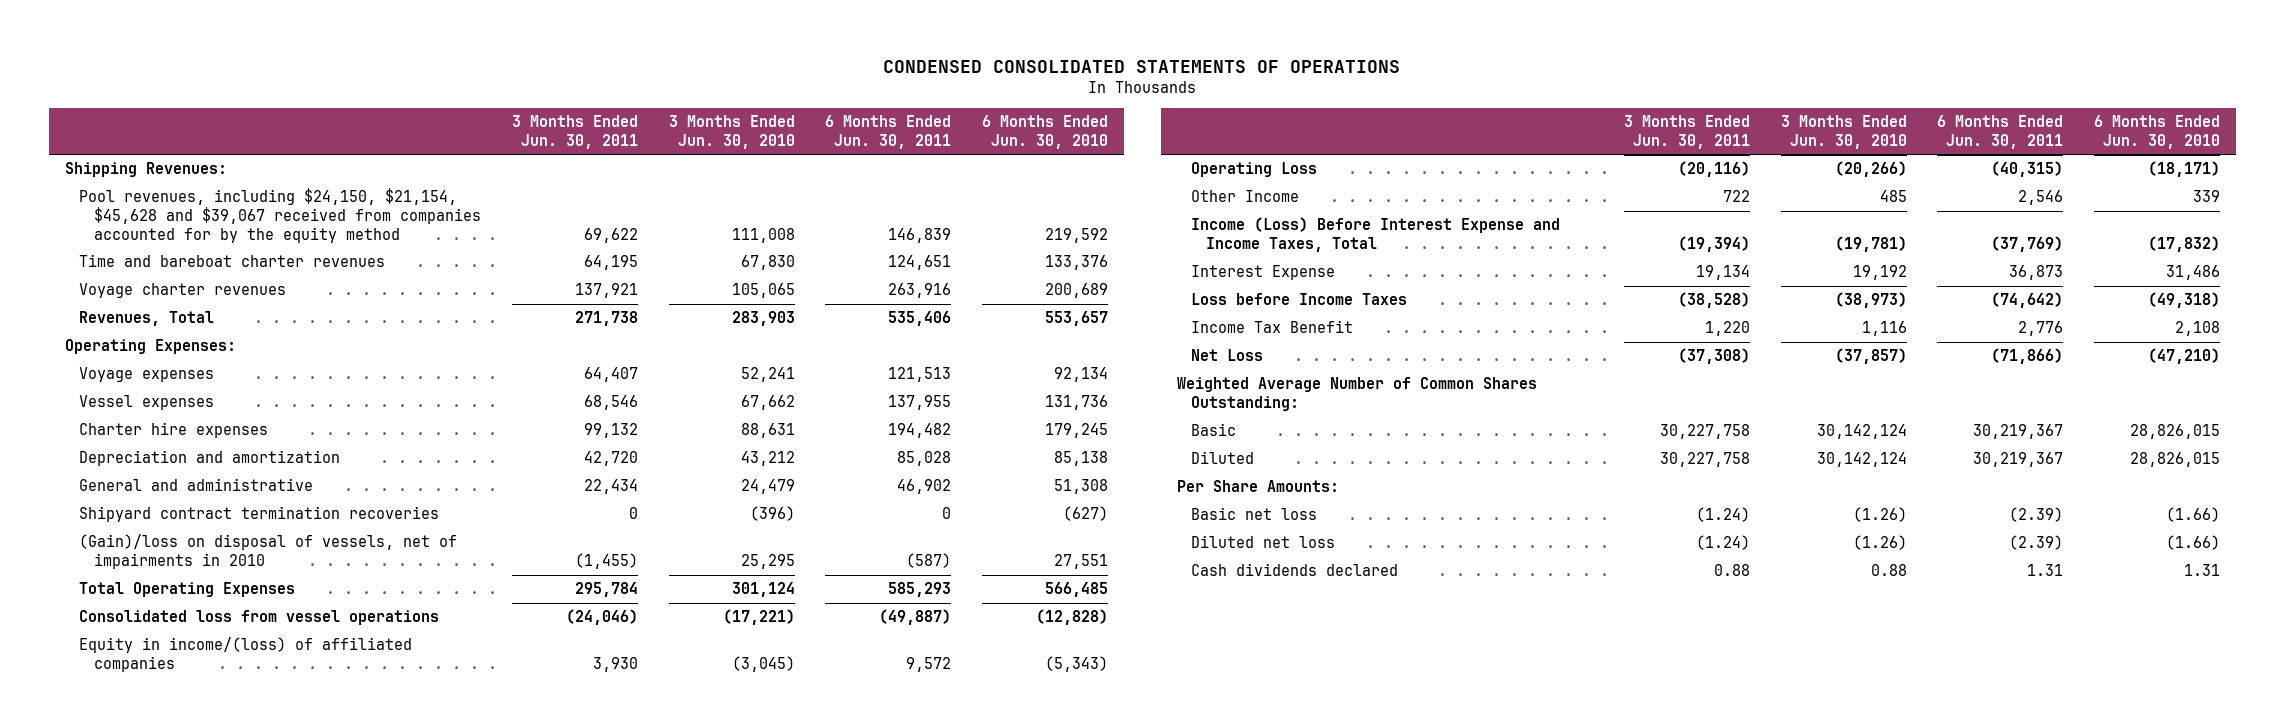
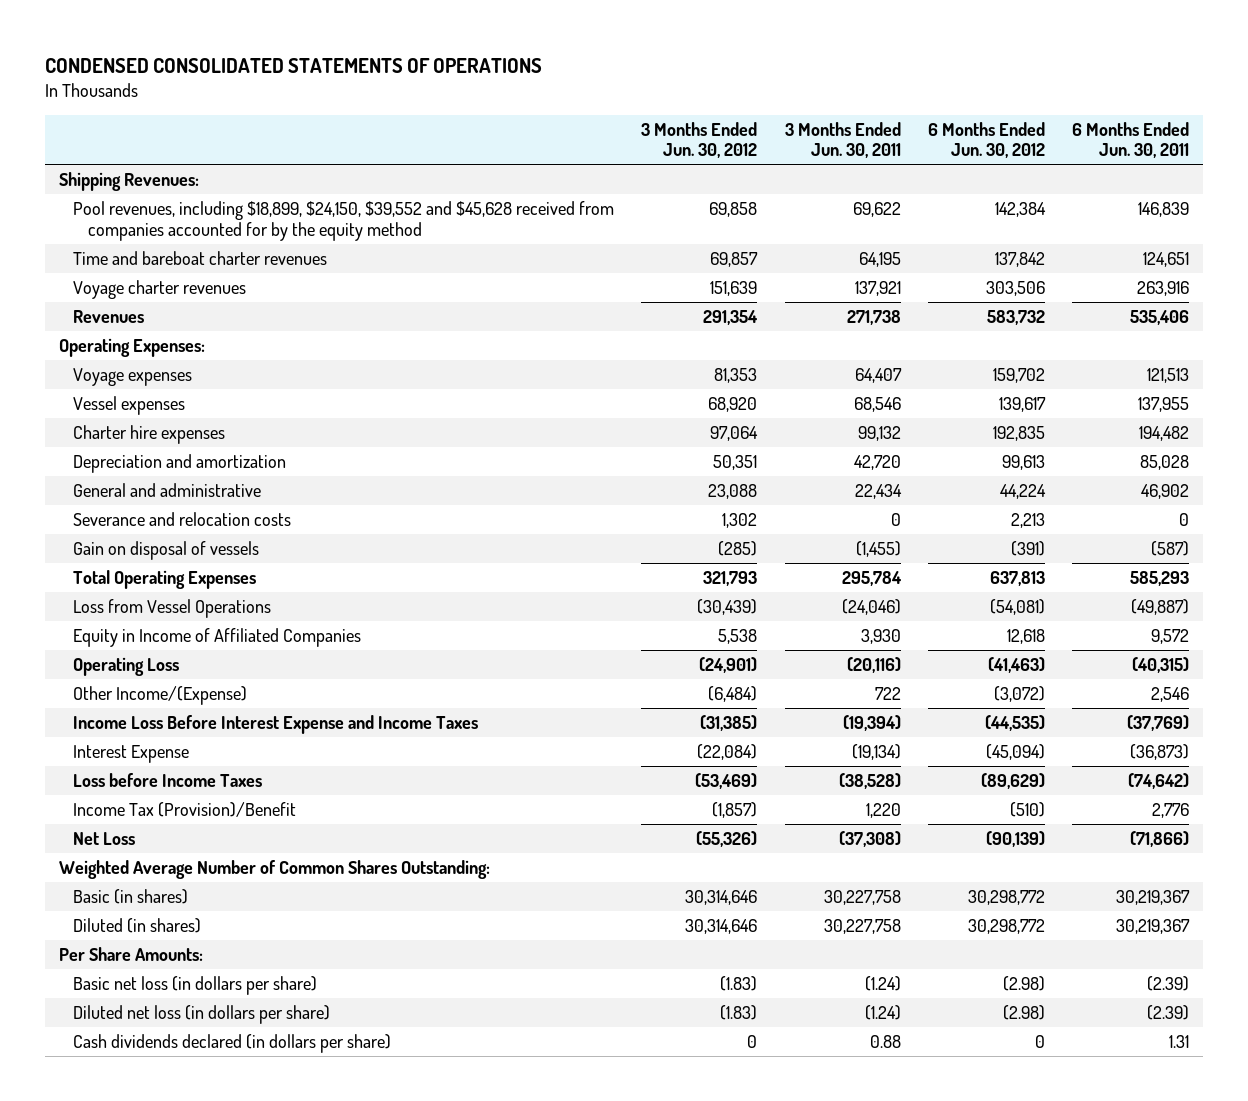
- | 3 Months Ended Jun. 30, 2011 | 3 Months Ended Jun. 30, 2010 | 6 Months Ended Jun. 30, 2011 | 6 Months Ended Jun. 30, 2010
+ | 3 Months Ended Jun. 30, 2012 | 3 Months Ended Jun. 30, 2011 | 6 Months Ended Jun. 30, 2012 | 6 Months Ended Jun. 30, 2011
- Pool revenues, including $24,150, $21,154, $45,628 and $39,067 received from companies accounted for by the equity method | 69,622 | 111,008 | 146,839 | 219,592
+ Pool revenues, including $18,899, $24,150, $39,552 and $45,628 received from companies accounted for by the equity method | 69,858 | 69,622 | 142,384 | 146,839
- Revenues, Total | 271,738 | 283,903 | 535,406 | 553,657
+ Revenues | 291,354 | 271,738 | 583,732 | 535,406
- Shipyard contract termination recoveries | 0 | (396) | 0 | (627)
- (Gain)/loss on disposal of vessels, net of impairments in 2010 | (1,455) | 25,295 | (587) | 27,551
+ Severance and relocation costs | 1,302 | 0 | 2,213 | 0
+ Gain on disposal of vessels | (285) | (1,455) | (391) | (587)
- Consolidated loss from vessel operations | (24,046) | (17,221) | (49,887) | (12,828)
- Equity in income/(loss) of affiliated companies | 3,930 | (3,045) | 9,572 | (5,343)
+ Loss from Vessel Operations | (30,439) | (24,046) | (54,081) | (49,887)
+ Equity in Income of Affiliated Companies | 5,538 | 3,930 | 12,618 | 9,572
- Other Income | 722 | 485 | 2,546 | 339
- Income (Loss) Before Interest Expense and Income Taxes, Total | (19,394) | (19,781) | (37,769) | (17,832)
- Interest Expense | 19,134 | 19,192 | 36,873 | 31,486
+ Other Income/(Expense) | (6,484) | 722 | (3,072) | 2,546
+ Income Loss Before Interest Expense and Income Taxes | (31,385) | (19,394) | (44,535) | (37,769)
+ Interest Expense | (22,084) | (19,134) | (45,094) | (36,873)
- Income Tax Benefit | 1,220 | 1,116 | 2,776 | 2,108
+ Income Tax (Provision)/Benefit | (1,857) | 1,220 | (510) | 2,776
- Basic | 30,227,758 | 30,142,124 | 30,219,367 | 28,826,015
- Diluted | 30,227,758 | 30,142,124 | 30,219,367 | 28,826,015
+ Basic (in shares) | 30,314,646 | 30,227,758 | 30,298,772 | 30,219,367
+ Diluted (in shares) | 30,314,646 | 30,227,758 | 30,298,772 | 30,219,367
- Basic net loss | (1.24) | (1.26) | (2.39) | (1.66)
- Diluted net loss | (1.24) | (1.26) | (2.39) | (1.66)
- Cash dividends declared | 0.88 | 0.88 | 1.31 | 1.31
+ Basic net loss (in dollars per share) | (1.83) | (1.24) | (2.98) | (2.39)
+ Diluted net loss (in dollars per share) | (1.83) | (1.24) | (2.98) | (2.39)
+ Cash dividends declared (in dollars per share) | 0 | 0.88 | 0 | 1.31

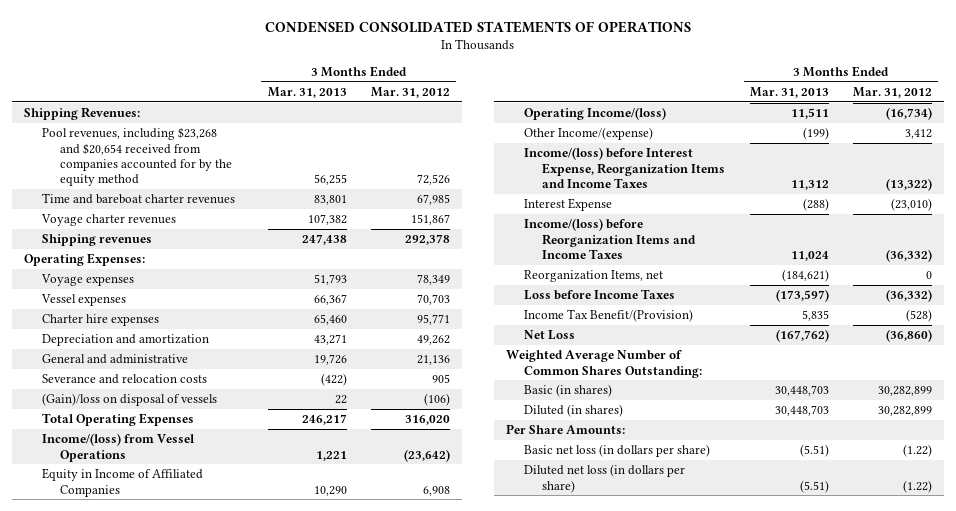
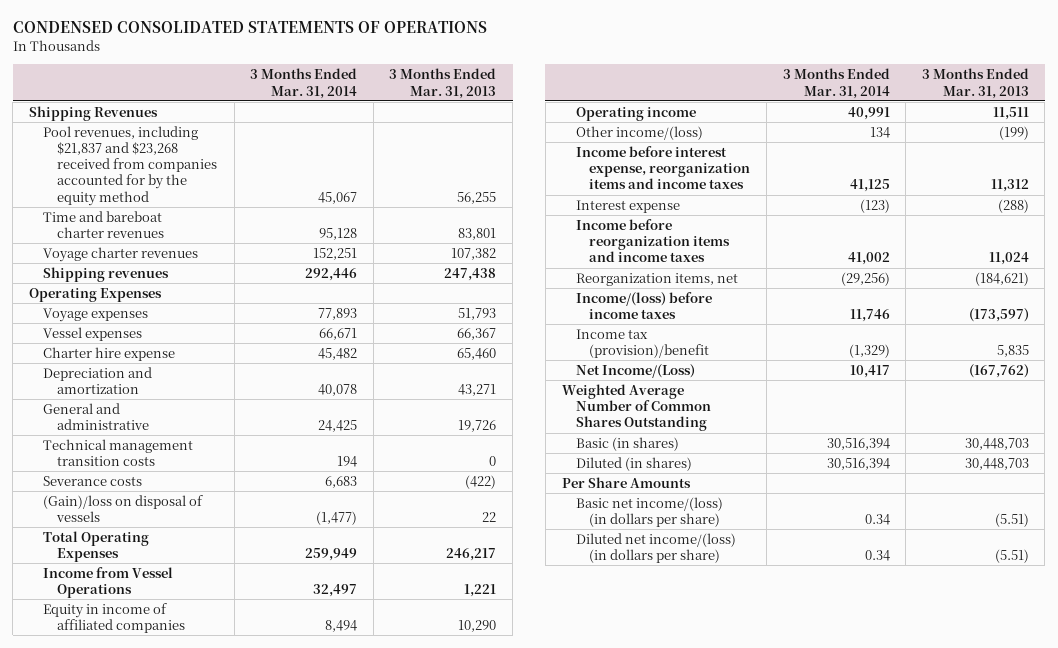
- | 3 Months Ended Mar. 31, 2013 | 3 Months Ended Mar. 31, 2012
+ | 3 Months Ended Mar. 31, 2014 | 3 Months Ended Mar. 31, 2013
- Shipping Revenues:
- Pool revenues, including $23,268 and $20,654 received from companies accounted for by the equity method | 56,255 | 72,526
+ Shipping Revenues
+ Pool revenues, including $21,837 and $23,268 received from companies accounted for by the equity method | 45,067 | 56,255
- Operating Expenses:
+ Operating Expenses
- Charter hire expenses | 65,460 | 95,771
+ Charter hire expense | 45,482 | 65,460
- Severance and relocation costs | (422) | 905
+ Technical management transition costs | 194 | 0
+ Severance costs | 6,683 | (422)
- Income/(loss) from Vessel Operations | 1,221 | (23,642)
- Equity in Income of Affiliated Companies | 10,290 | 6,908
- Operating Income/(loss) | 11,511 | (16,734)
- Other Income/(expense) | (199) | 3,412
- Income/(loss) before Interest Expense, Reorganization Items and Income Taxes | 11,312 | (13,322)
- Interest Expense | (288) | (23,010)
- Income/(loss) before Reorganization Items and Income Taxes | 11,024 | (36,332)
- Reorganization Items, net | (184,621) | 0
- Loss before Income Taxes | (173,597) | (36,332)
- Income Tax Benefit/(Provision) | 5,835 | (528)
- Net Loss | (167,762) | (36,860)
- Weighted Average Number of Common Shares Outstanding:
+ Income from Vessel Operations | 32,497 | 1,221
+ Equity in income of affiliated companies | 8,494 | 10,290
+ Operating income | 40,991 | 11,511
+ Other income/(loss) | 134 | (199)
+ Income before interest expense, reorganization items and income taxes | 41,125 | 11,312
+ Interest expense | (123) | (288)
+ Income before reorganization items and income taxes | 41,002 | 11,024
+ Reorganization items, net | (29,256) | (184,621)
+ Income/(loss) before income taxes | 11,746 | (173,597)
+ Income tax (provision)/benefit | (1,329) | 5,835
+ Net Income/(Loss) | 10,417 | (167,762)
+ Weighted Average Number of Common Shares Outstanding
- Per Share Amounts:
- Basic net loss (in dollars per share) | (5.51) | (1.22)
- Diluted net loss (in dollars per share) | (5.51) | (1.22)
+ Per Share Amounts
+ Basic net income/(loss) (in dollars per share) | 0.34 | (5.51)
+ Diluted net income/(loss) (in dollars per share) | 0.34 | (5.51)

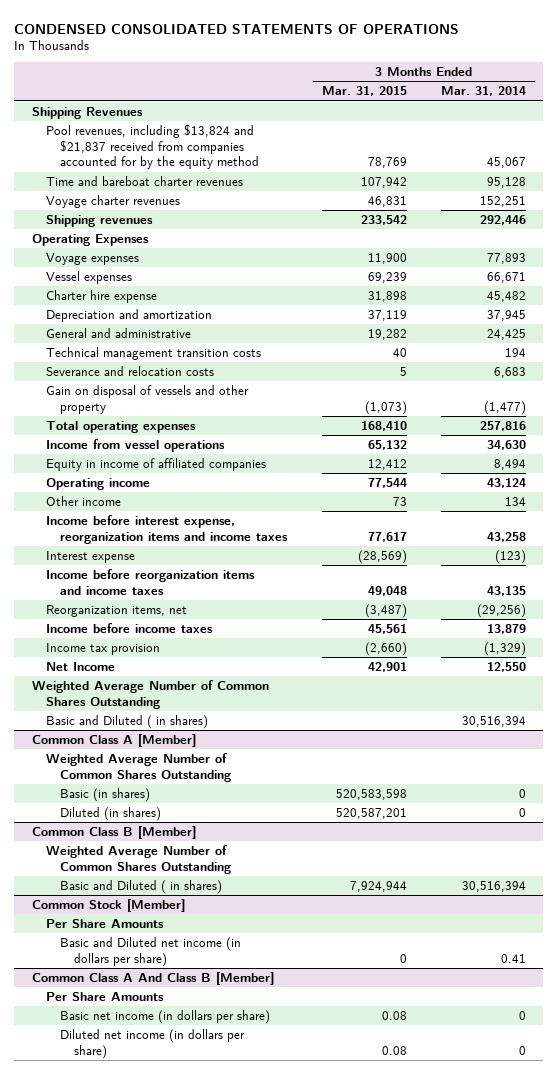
- | 3 Months Ended Mar. 31, 2014 | 3 Months Ended Mar. 31, 2013
+ | 3 Months Ended Mar. 31, 2015 | 3 Months Ended Mar. 31, 2014
- Pool revenues, including $21,837 and $23,268 received from companies accounted for by the equity method | 45,067 | 56,255
+ Pool revenues, including $13,824 and $21,837 received from companies accounted for by the equity method | 78,769 | 45,067
- Depreciation and amortization | 40,078 | 43,271
+ Depreciation and amortization | 37,119 | 37,945
- Severance costs | 6,683 | (422)
- (Gain)/loss on disposal of vessels | (1,477) | 22
- Total Operating Expenses | 259,949 | 246,217
- Income from Vessel Operations | 32,497 | 1,221
+ Severance and relocation costs | 5 | 6,683
+ Gain on disposal of vessels and other property | (1,073) | (1,477)
+ Total operating expenses | 168,410 | 257,816
+ Income from vessel operations | 65,132 | 34,630
- Operating income | 40,991 | 11,511
- Other income/(loss) | 134 | (199)
- Income before interest expense, reorganization items and income taxes | 41,125 | 11,312
+ Operating income | 77,544 | 43,124
+ Other income | 73 | 134
+ Income before interest expense, reorganization items and income taxes | 77,617 | 43,258
- Income before reorganization items and income taxes | 41,002 | 11,024
+ Income before reorganization items and income taxes | 49,048 | 43,135
- Income/(loss) before income taxes | 11,746 | (173,597)
- Income tax (provision)/benefit | (1,329) | 5,835
- Net Income/(Loss) | 10,417 | (167,762)
+ Income before income taxes | 45,561 | 13,879
+ Income tax provision | (2,660) | (1,329)
+ Net Income | 42,901 | 12,550
- Basic (in shares) | 30,516,394 | 30,448,703
- Diluted (in shares) | 30,516,394 | 30,448,703
+ Basic and Diluted ( in shares) | | 30,516,394
+ Common Class A [Member]
+ Weighted Average Number of Common Shares Outstanding
+ Basic (in shares) | 520,583,598 | 0
+ Diluted (in shares) | 520,587,201 | 0
+ Common Class B [Member]
+ Weighted Average Number of Common Shares Outstanding
+ Basic and Diluted ( in shares) | 7,924,944 | 30,516,394
+ Common Stock [Member]
- Basic net income/(loss) (in dollars per share) | 0.34 | (5.51)
- Diluted net income/(loss) (in dollars per share) | 0.34 | (5.51)
+ Basic and Diluted net income (in dollars per share) | 0 | 0.41
+ Common Class A And Class B [Member]
+ Per Share Amounts
+ Basic net income (in dollars per share) | 0.08 | 0
+ Diluted net income (in dollars per share) | 0.08 | 0

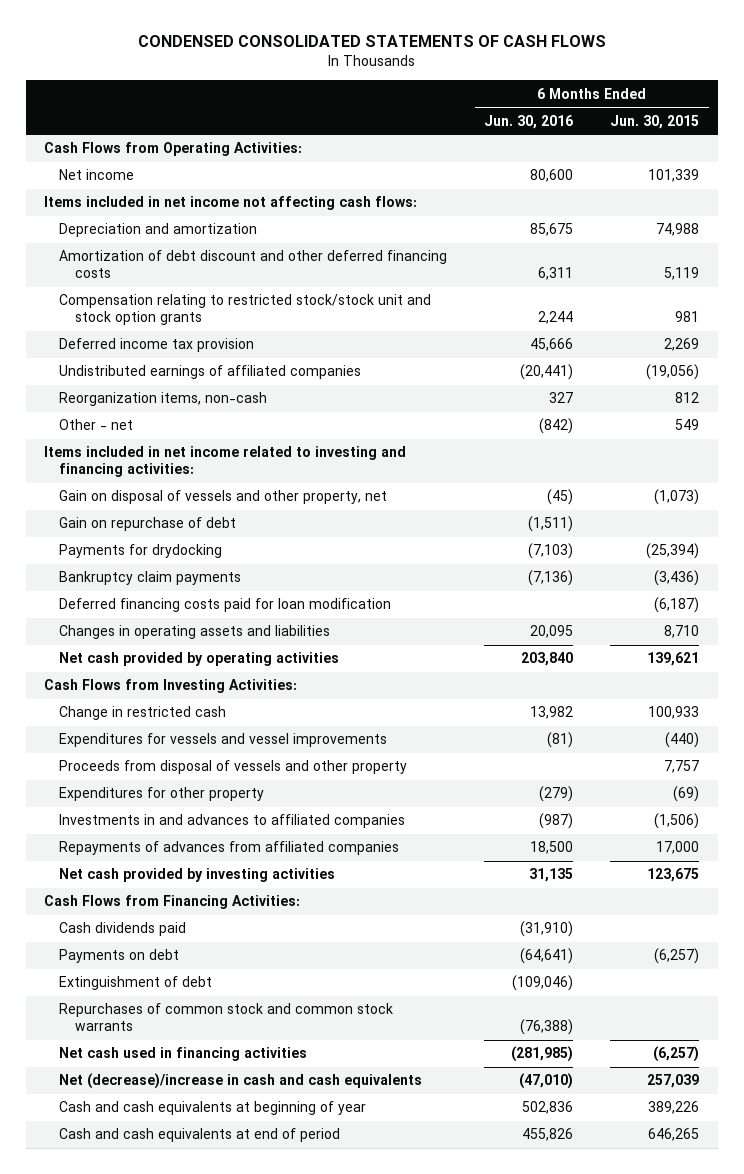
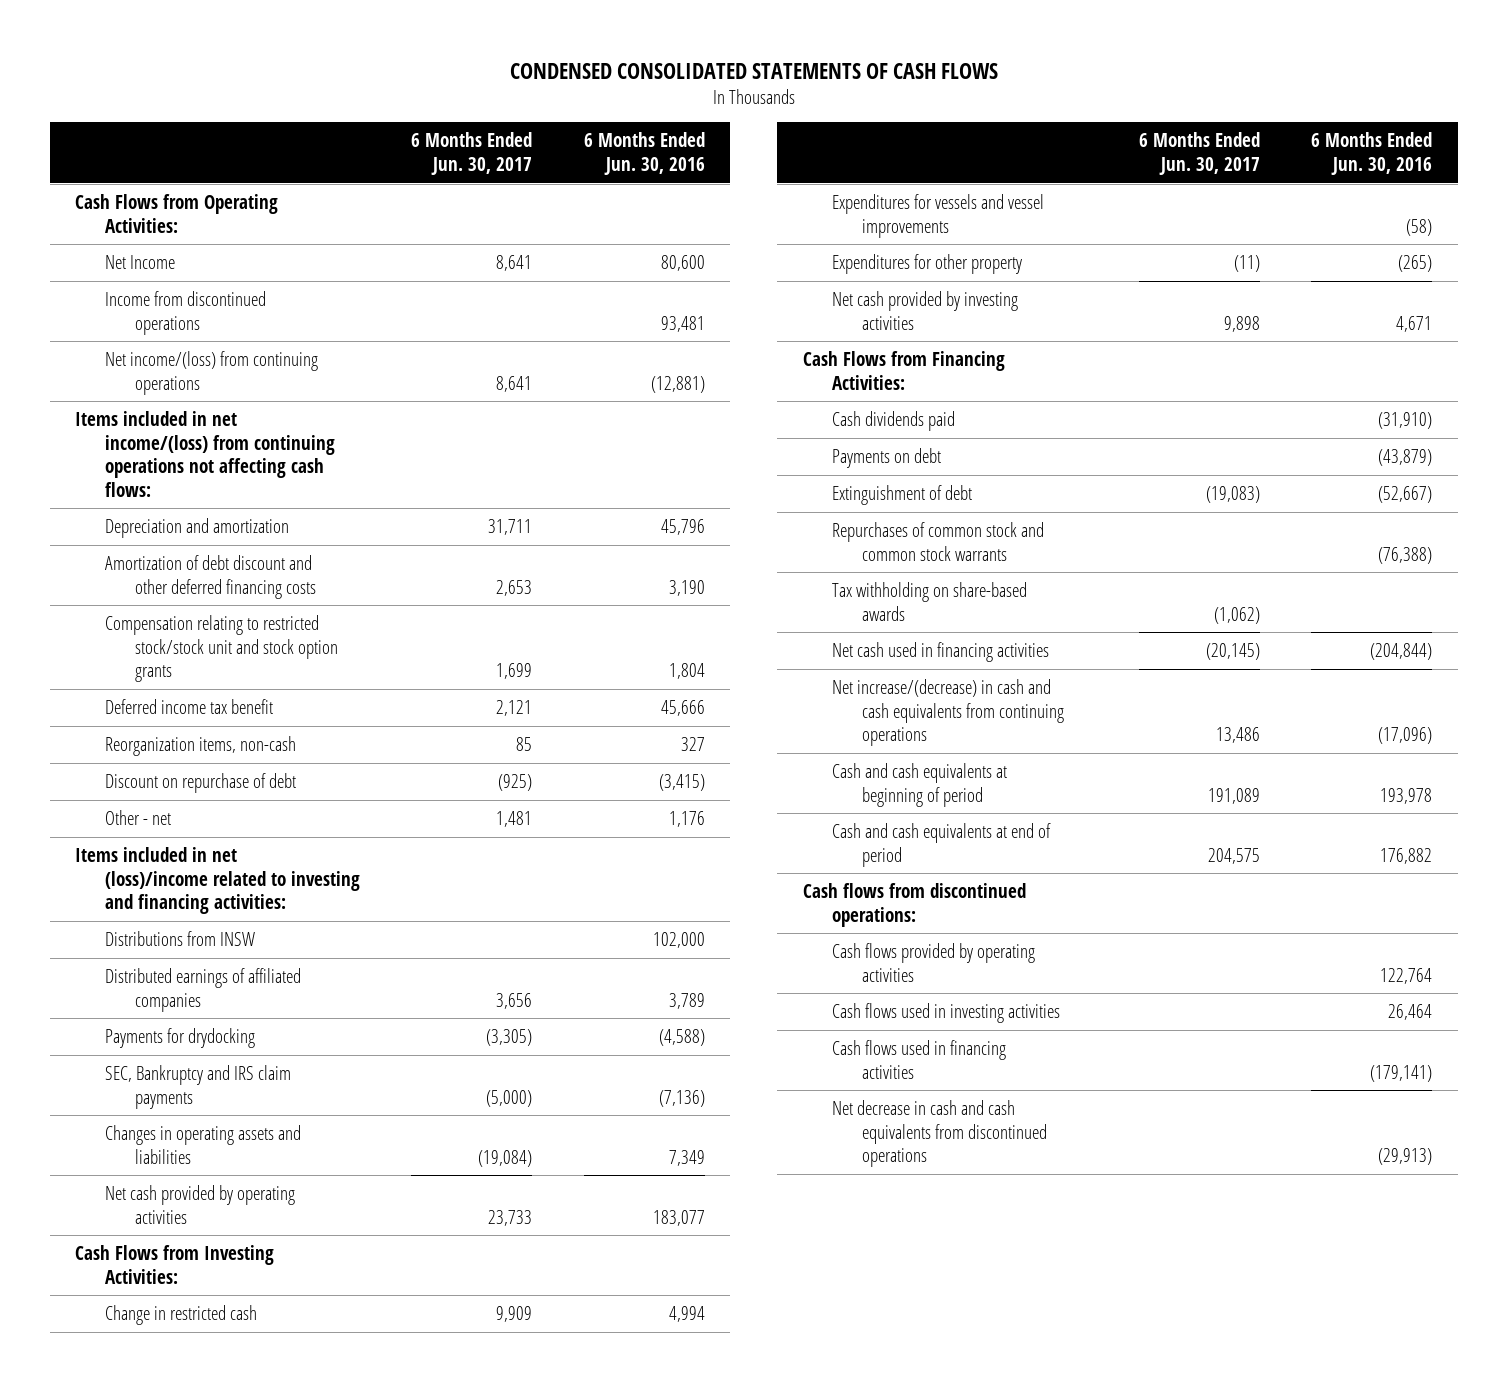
- | 6 Months Ended Jun. 30, 2016 | 6 Months Ended Jun. 30, 2015
+ | 6 Months Ended Jun. 30, 2017 | 6 Months Ended Jun. 30, 2016
- Net income | 80,600 | 101,339
- Items included in net income not affecting cash flows:
- Depreciation and amortization | 85,675 | 74,988
- Amortization of debt discount and other deferred financing costs | 6,311 | 5,119
- Compensation relating to restricted stock/stock unit and stock option grants | 2,244 | 981
- Deferred income tax provision | 45,666 | 2,269
- Undistributed earnings of affiliated companies | (20,441) | (19,056)
+ Net Income | 8,641 | 80,600
+ Income from discontinued operations | | 93,481
+ Net income/(loss) from continuing operations | 8,641 | (12,881)
+ Items included in net income/(loss) from continuing operations not affecting cash flows:
+ Depreciation and amortization | 31,711 | 45,796
+ Amortization of debt discount and other deferred financing costs | 2,653 | 3,190
+ Compensation relating to restricted stock/stock unit and stock option grants | 1,699 | 1,804
+ Deferred income tax benefit | 2,121 | 45,666
- Other - net | (842) | 549
- Items included in net income related to investing and financing activities:
- Gain on disposal of vessels and other property, net | (45) | (1,073)
- Gain on repurchase of debt | (1,511) |
- Payments for drydocking | (7,103) | (25,394)
- Bankruptcy claim payments | (7,136) | (3,436)
- Deferred financing costs paid for loan modification | | (6,187)
- Changes in operating assets and liabilities | 20,095 | 8,710
- Net cash provided by operating activities | 203,840 | 139,621
+ Discount on repurchase of debt | (925) | (3,415)
+ Other - net | 1,481 | 1,176
+ Items included in net (loss)/income related to investing and financing activities:
+ Distributions from INSW | | 102,000
+ Distributed earnings of affiliated companies | 3,656 | 3,789
+ Payments for drydocking | (3,305) | (4,588)
+ SEC, Bankruptcy and IRS claim payments | (5,000) | (7,136)
+ Changes in operating assets and liabilities | (19,084) | 7,349
+ Net cash provided by operating activities | 23,733 | 183,077
- Change in restricted cash | 13,982 | 100,933
- Expenditures for vessels and vessel improvements | (81) | (440)
- Proceeds from disposal of vessels and other property | | 7,757
- Expenditures for other property | (279) | (69)
- Investments in and advances to affiliated companies | (987) | (1,506)
- Repayments of advances from affiliated companies | 18,500 | 17,000
- Net cash provided by investing activities | 31,135 | 123,675
+ Change in restricted cash | 9,909 | 4,994
+ Expenditures for vessels and vessel improvements | | (58)
+ Expenditures for other property | (11) | (265)
+ Net cash provided by investing activities | 9,898 | 4,671
- Payments on debt | (64,641) | (6,257)
- Extinguishment of debt | (109,046) |
+ Payments on debt | | (43,879)
+ Extinguishment of debt | (19,083) | (52,667)
- Net cash used in financing activities | (281,985) | (6,257)
- Net (decrease)/increase in cash and cash equivalents | (47,010) | 257,039
- Cash and cash equivalents at beginning of year | 502,836 | 389,226
- Cash and cash equivalents at end of period | 455,826 | 646,265
+ Tax withholding on share-based awards | (1,062) |
+ Net cash used in financing activities | (20,145) | (204,844)
+ Net increase/(decrease) in cash and cash equivalents from continuing operations | 13,486 | (17,096)
+ Cash and cash equivalents at beginning of period | 191,089 | 193,978
+ Cash and cash equivalents at end of period | 204,575 | 176,882
+ Cash flows from discontinued operations:
+ Cash flows provided by operating activities | | 122,764
+ Cash flows used in investing activities | | 26,464
+ Cash flows used in financing activities | | (179,141)
+ Net decrease in cash and cash equivalents from discontinued operations | | (29,913)

